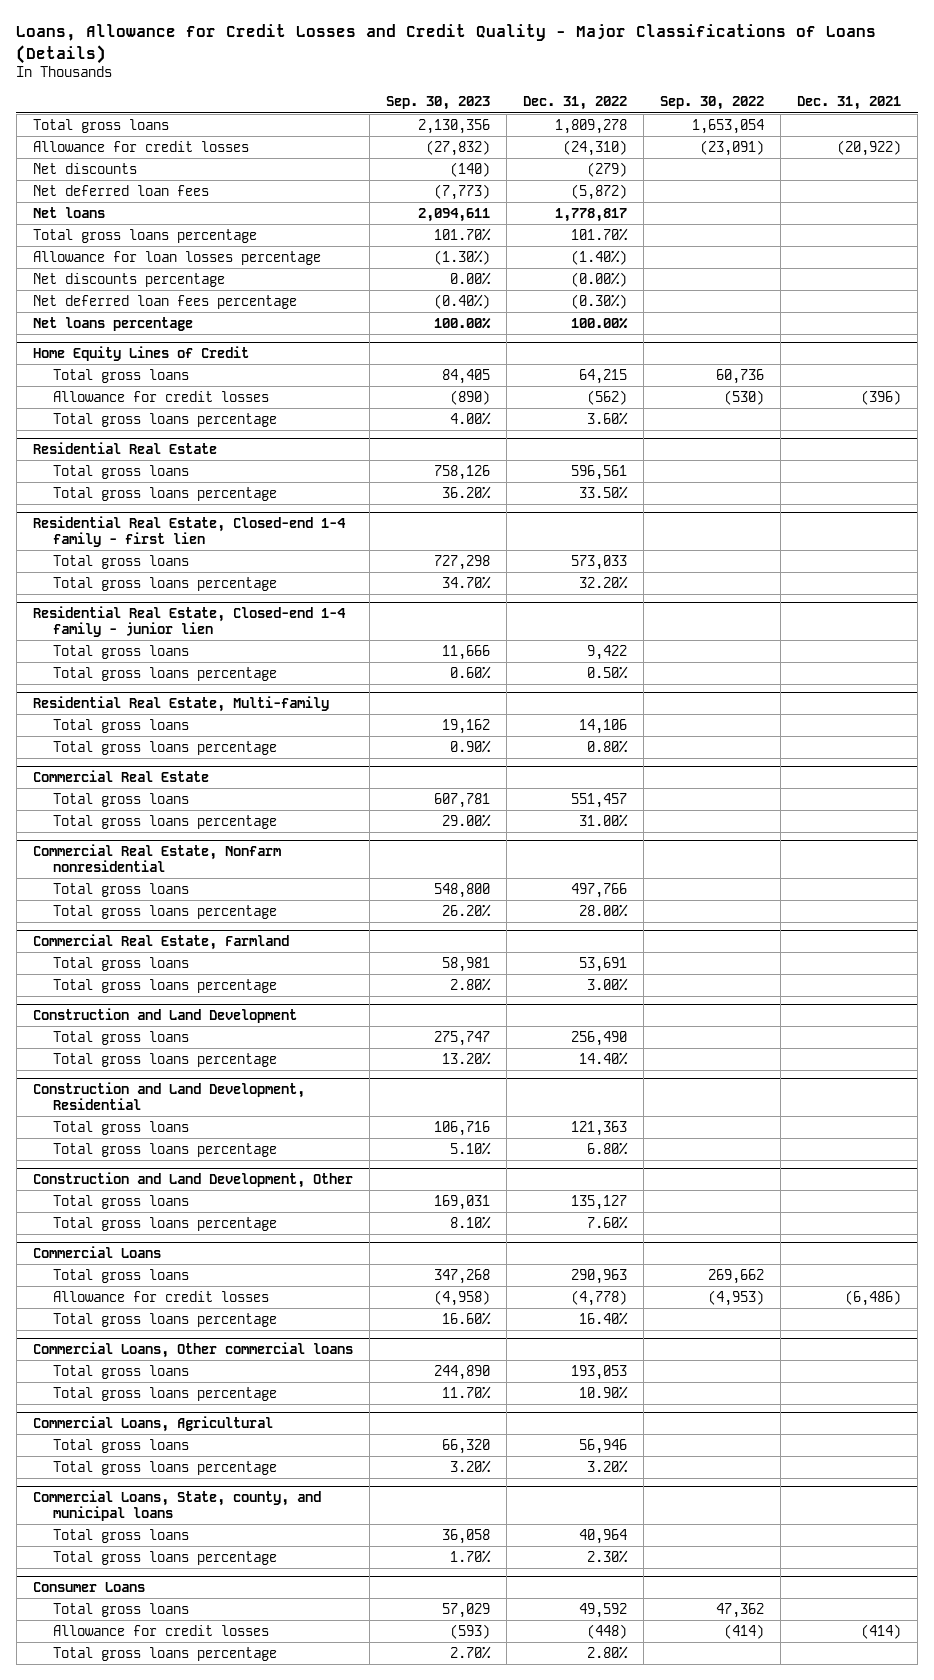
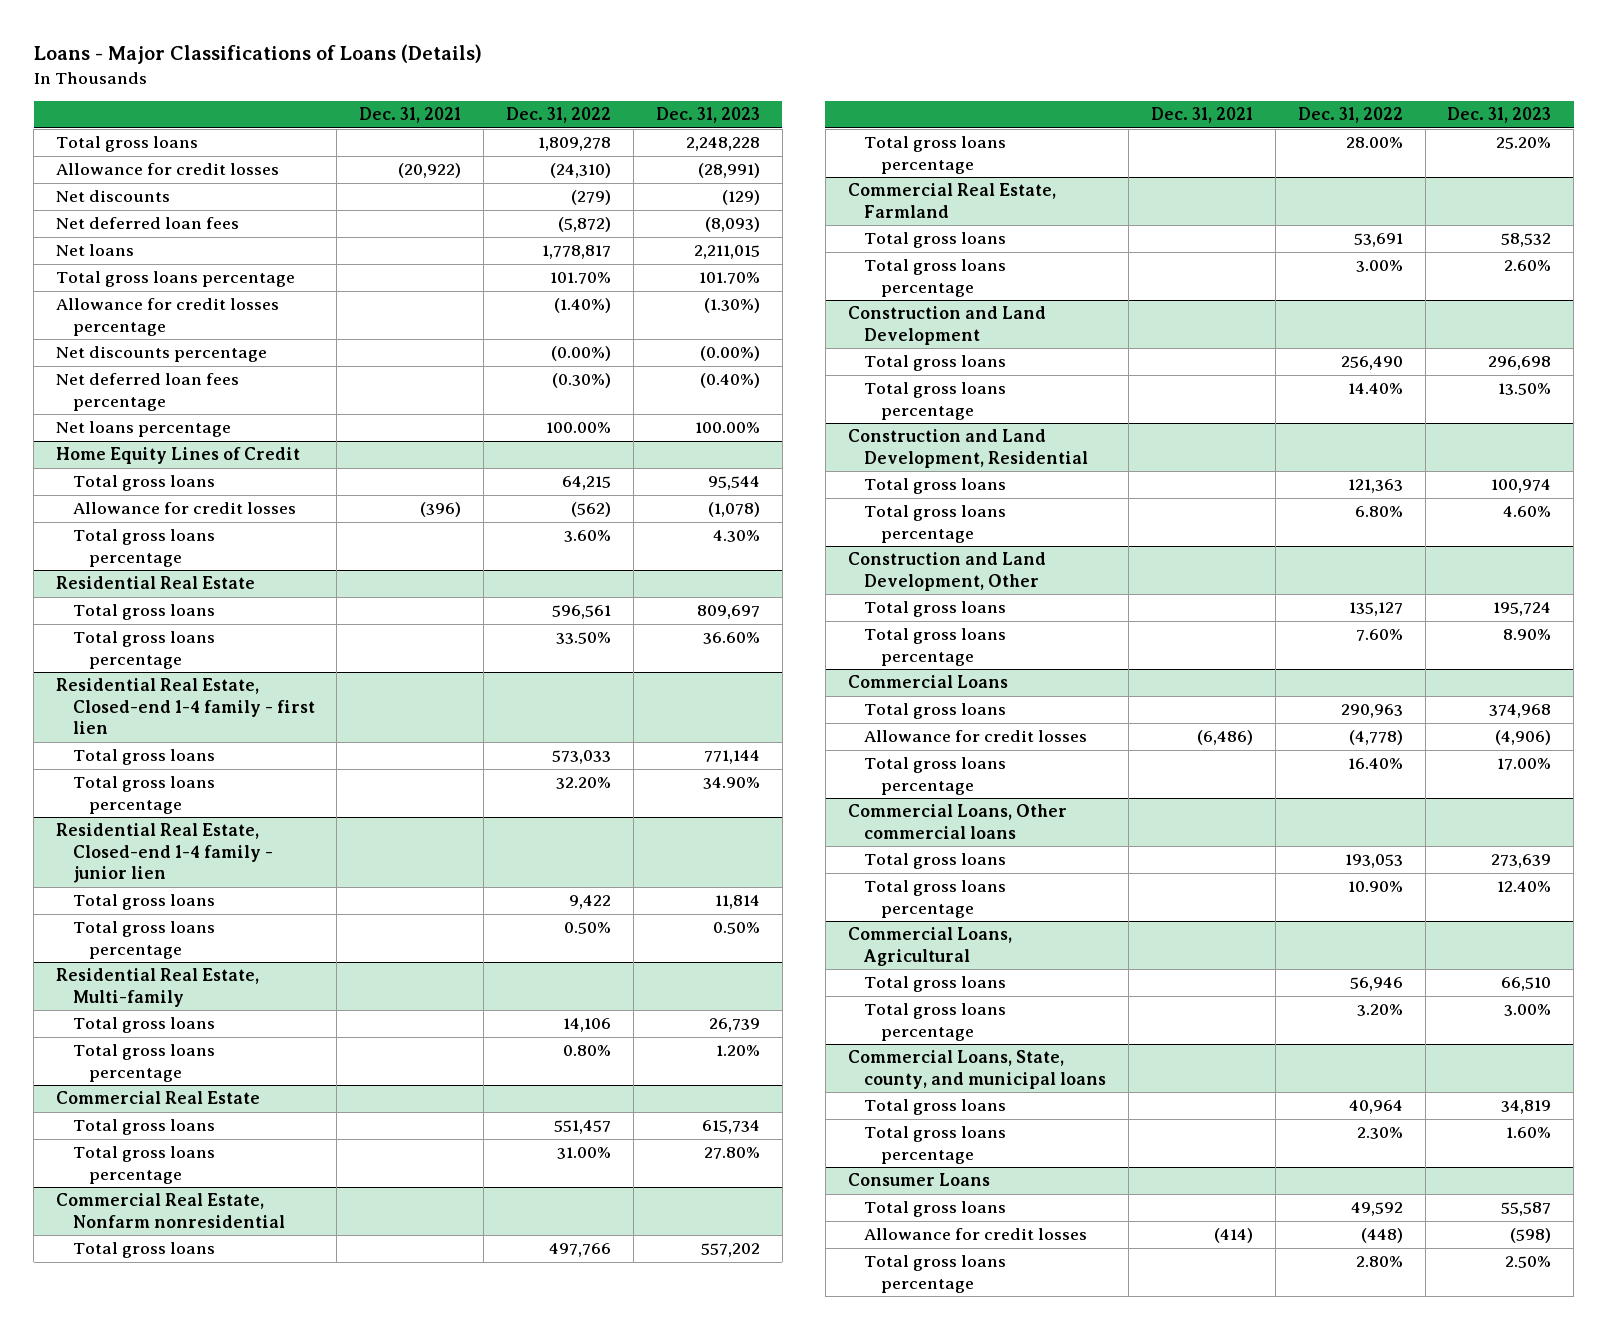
- Loans, Allowance for Credit Losses and Credit Quality - Major Classifications of Loans (Details)
+ Loans - Major Classifications of Loans (Details)
- | Sep. 30, 2023 | Dec. 31, 2022 | Sep. 30, 2022 | Dec. 31, 2021
+ | Dec. 31, 2021 | Dec. 31, 2022 | Dec. 31, 2023
- Allowance for loan losses percentage | (1.30%) | (1.40%) | |
+ Allowance for credit losses percentage | | (1.40%) | (1.30%)

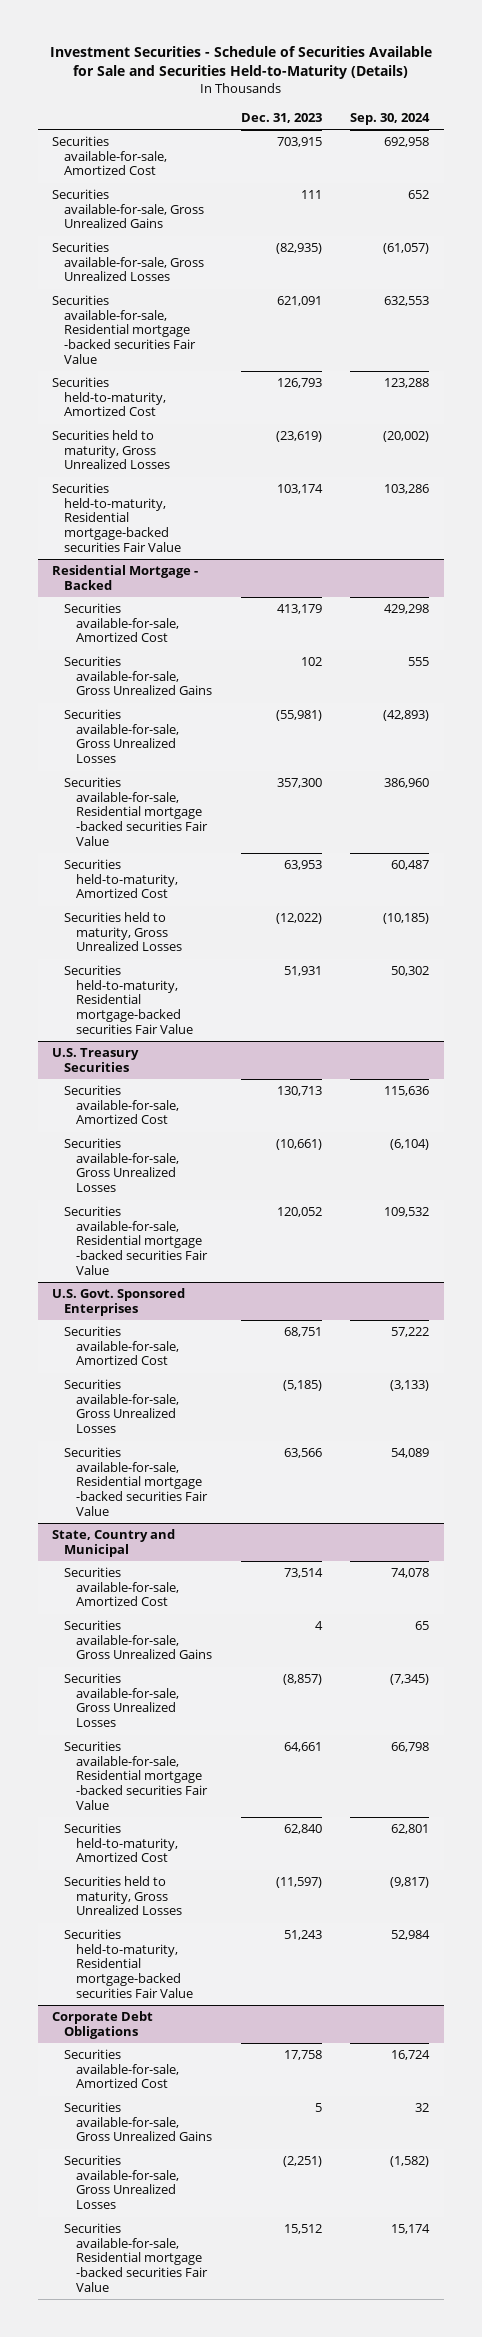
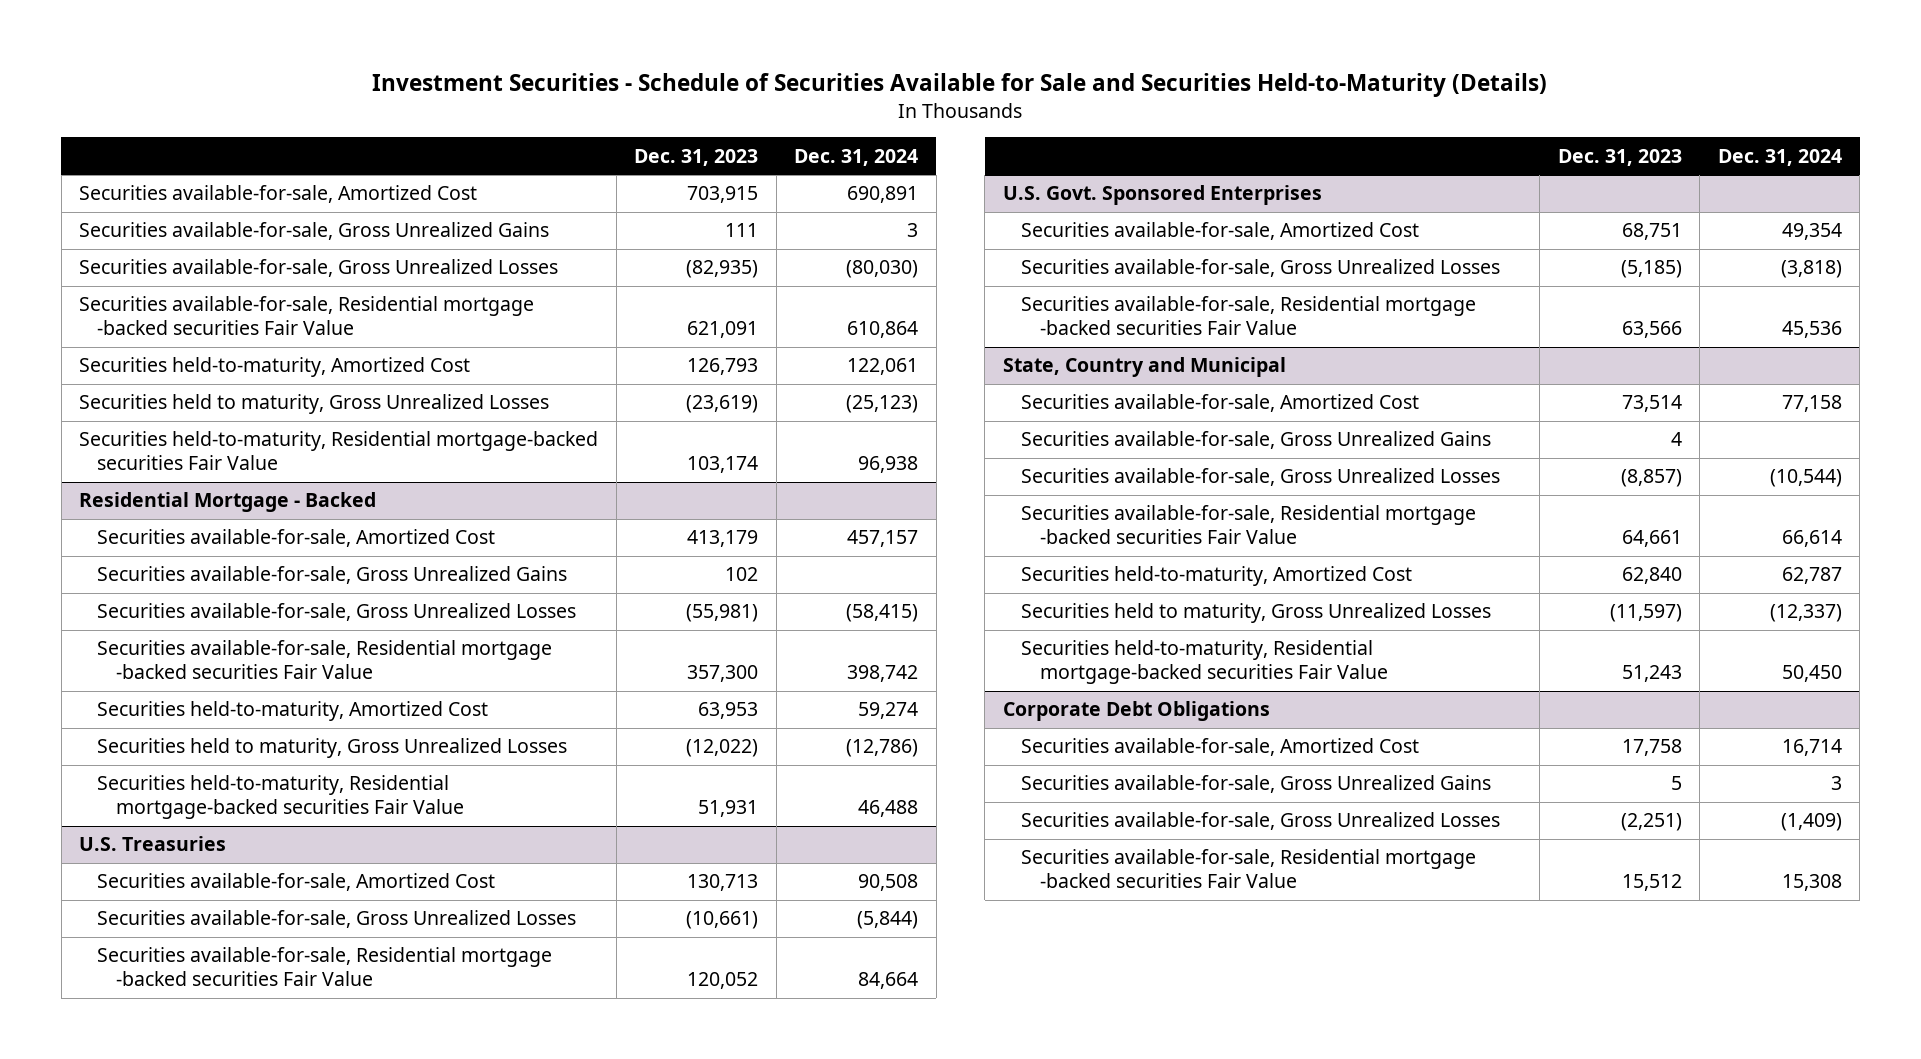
- | Dec. 31, 2023 | Sep. 30, 2024
+ | Dec. 31, 2023 | Dec. 31, 2024
- U.S. Treasury Securities
+ U.S. Treasuries

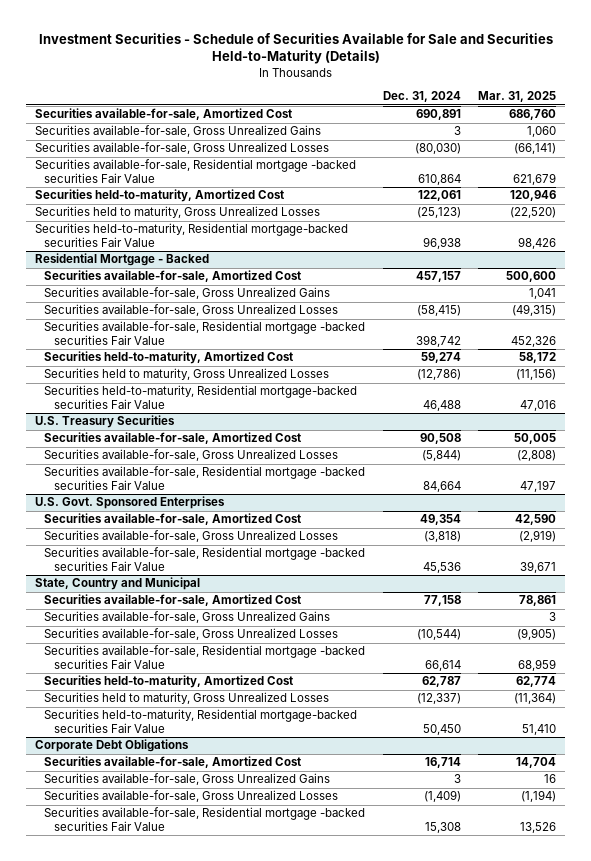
- | Dec. 31, 2023 | Dec. 31, 2024
+ | Dec. 31, 2024 | Mar. 31, 2025
- U.S. Treasuries
+ U.S. Treasury Securities

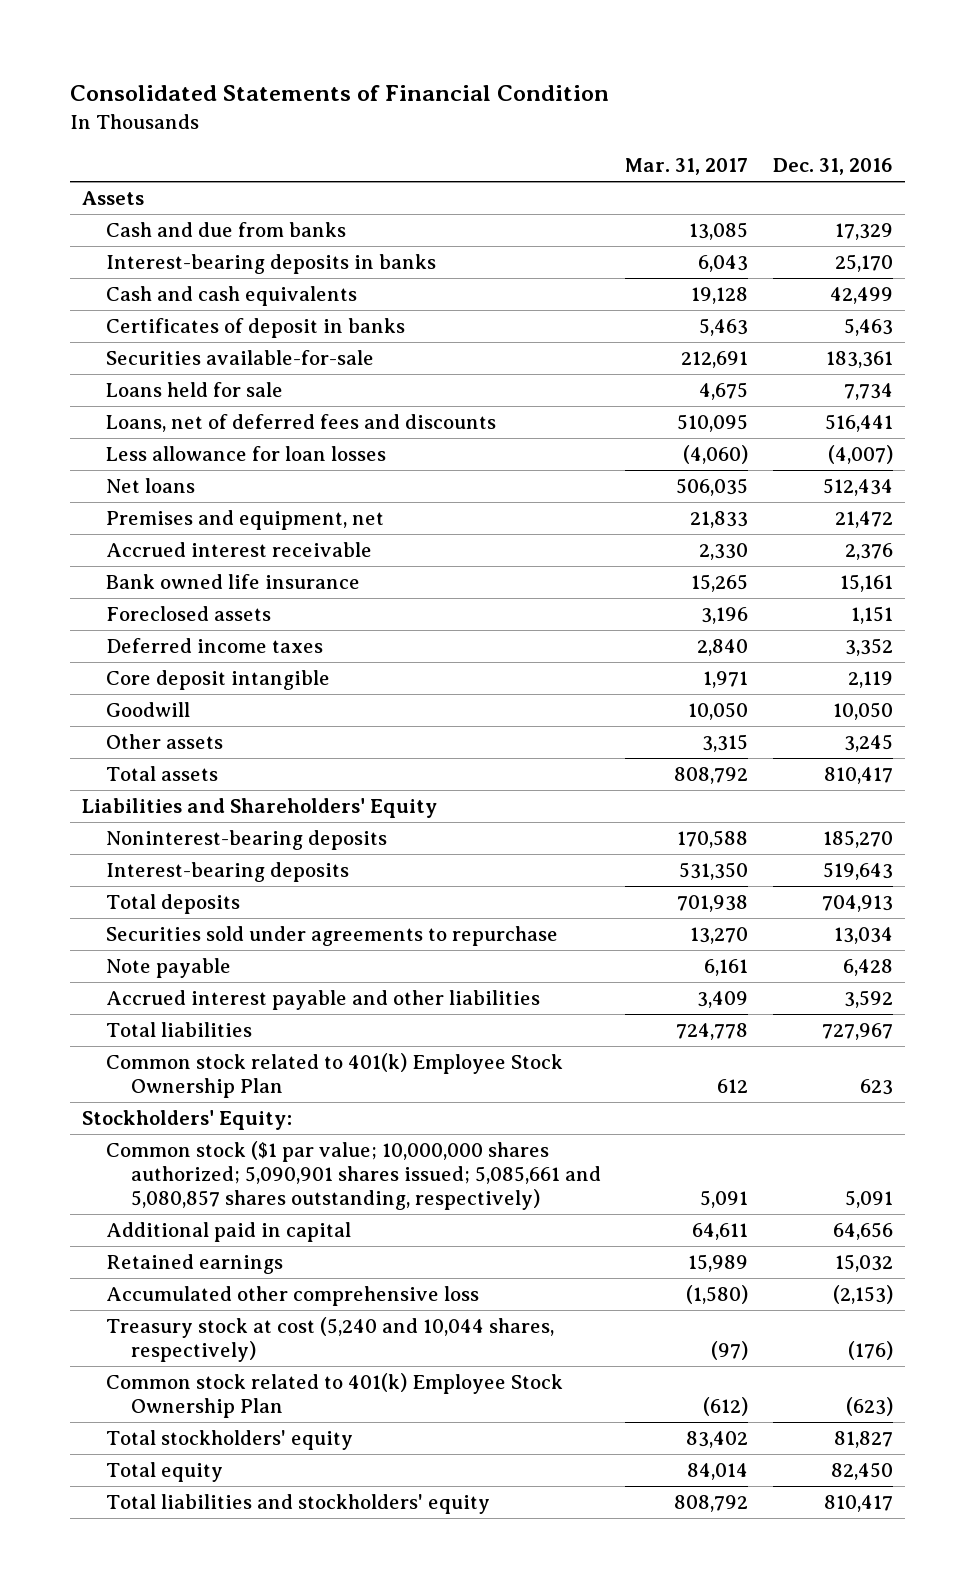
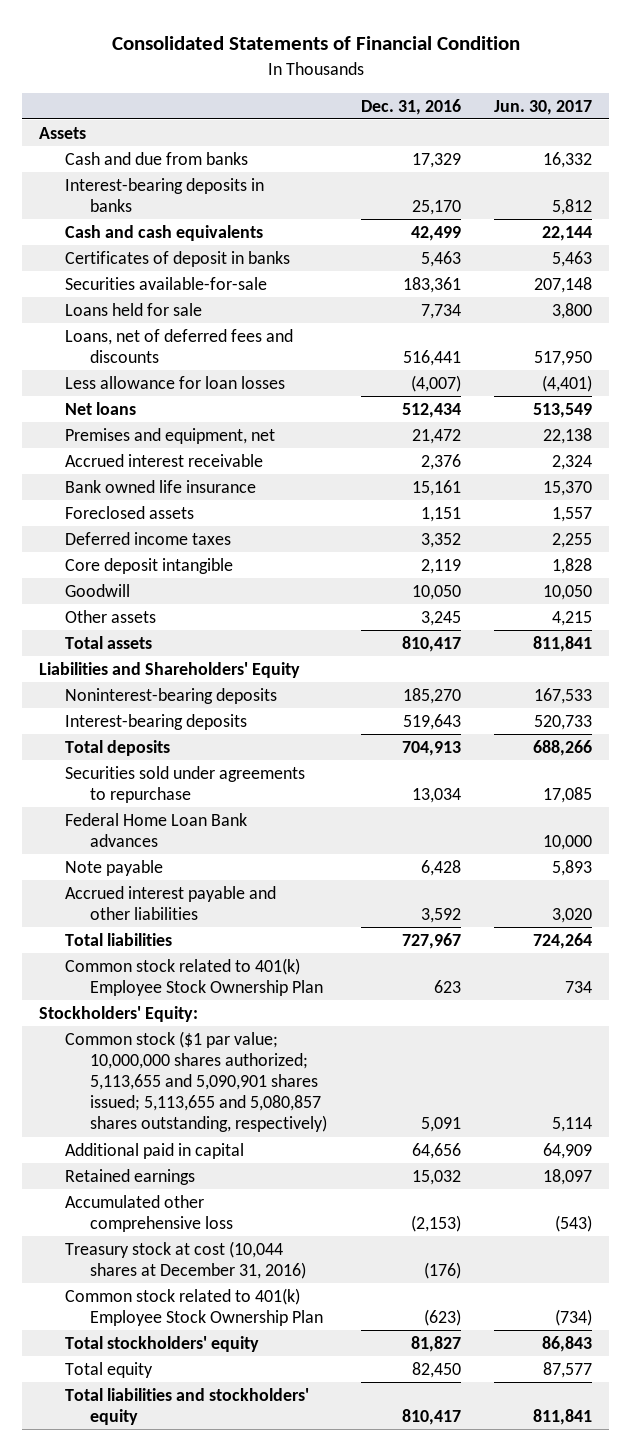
- | Mar. 31, 2017 | Dec. 31, 2016
+ | Dec. 31, 2016 | Jun. 30, 2017
+ Federal Home Loan Bank advances | | 10,000
- Common stock ($1 par value; 10,000,000 shares authorized; 5,090,901 shares issued; 5,085,661 and 5,080,857 shares outstanding, respectively) | 5,091 | 5,091
+ Common stock ($1 par value; 10,000,000 shares authorized; 5,113,655 and 5,090,901 shares issued; 5,113,655 and 5,080,857 shares outstanding, respectively) | 5,091 | 5,114
- Treasury stock at cost (5,240 and 10,044 shares, respectively) | (97) | (176)
+ Treasury stock at cost (10,044 shares at December 31, 2016) | (176) |

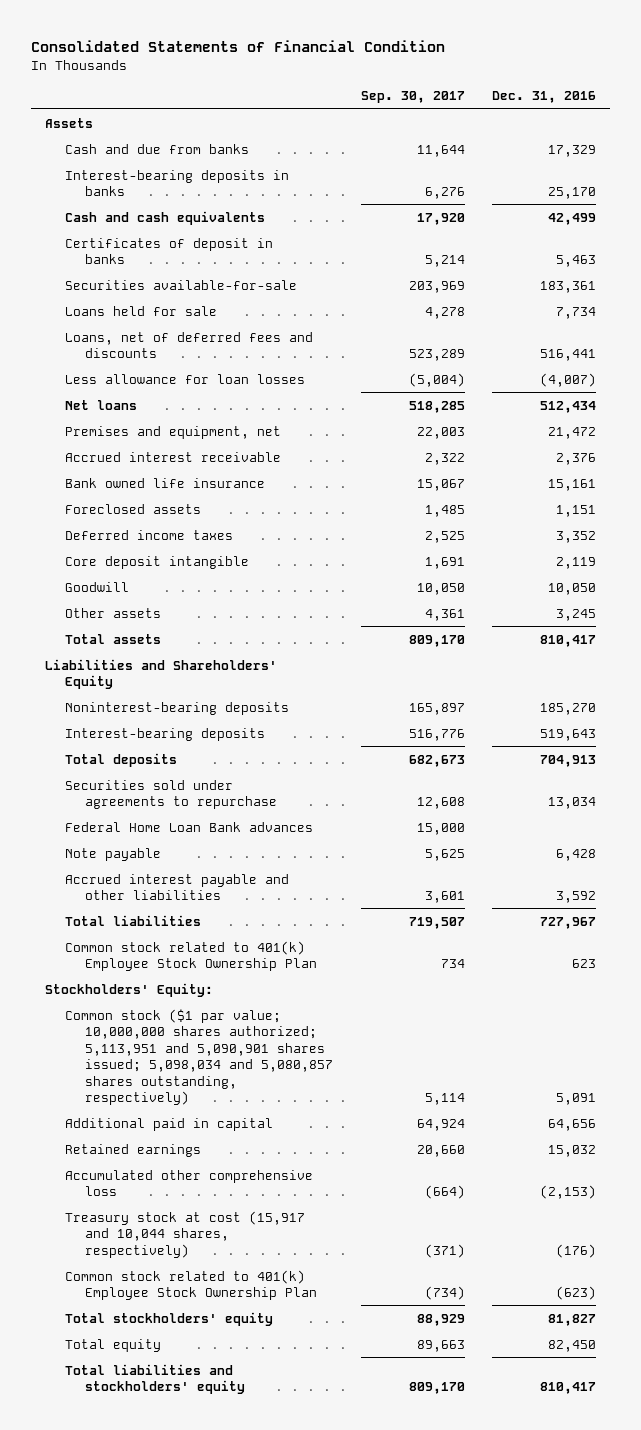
- | Dec. 31, 2016 | Jun. 30, 2017
+ | Sep. 30, 2017 | Dec. 31, 2016
- Common stock ($1 par value; 10,000,000 shares authorized; 5,113,655 and 5,090,901 shares issued; 5,113,655 and 5,080,857 shares outstanding, respectively) | 5,091 | 5,114
+ Common stock ($1 par value; 10,000,000 shares authorized; 5,113,951 and 5,090,901 shares issued; 5,098,034 and 5,080,857 shares outstanding, respectively) | 5,114 | 5,091
- Treasury stock at cost (10,044 shares at December 31, 2016) | (176) |
+ Treasury stock at cost (15,917 and 10,044 shares, respectively) | (371) | (176)

